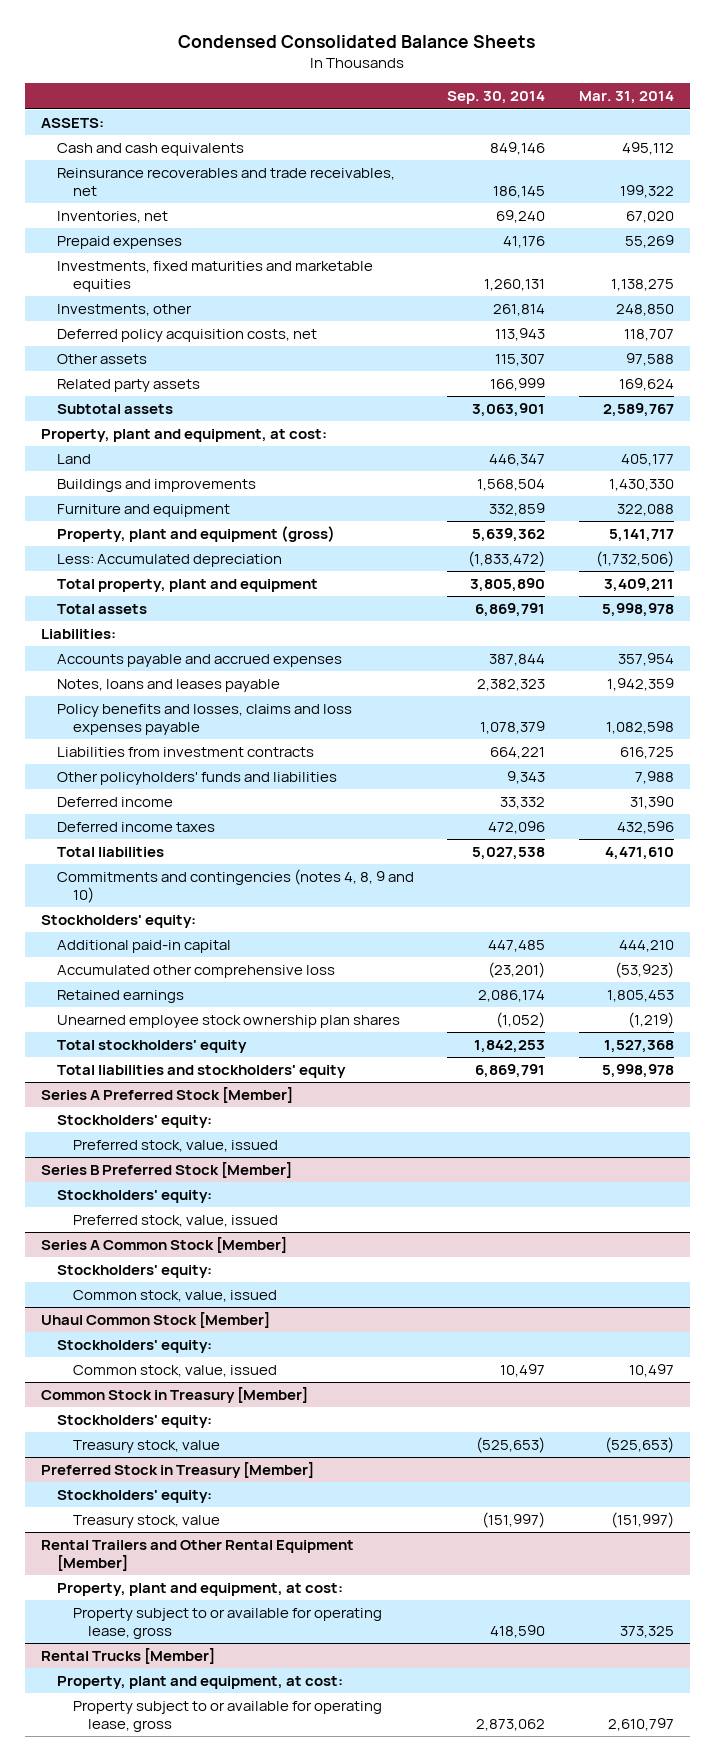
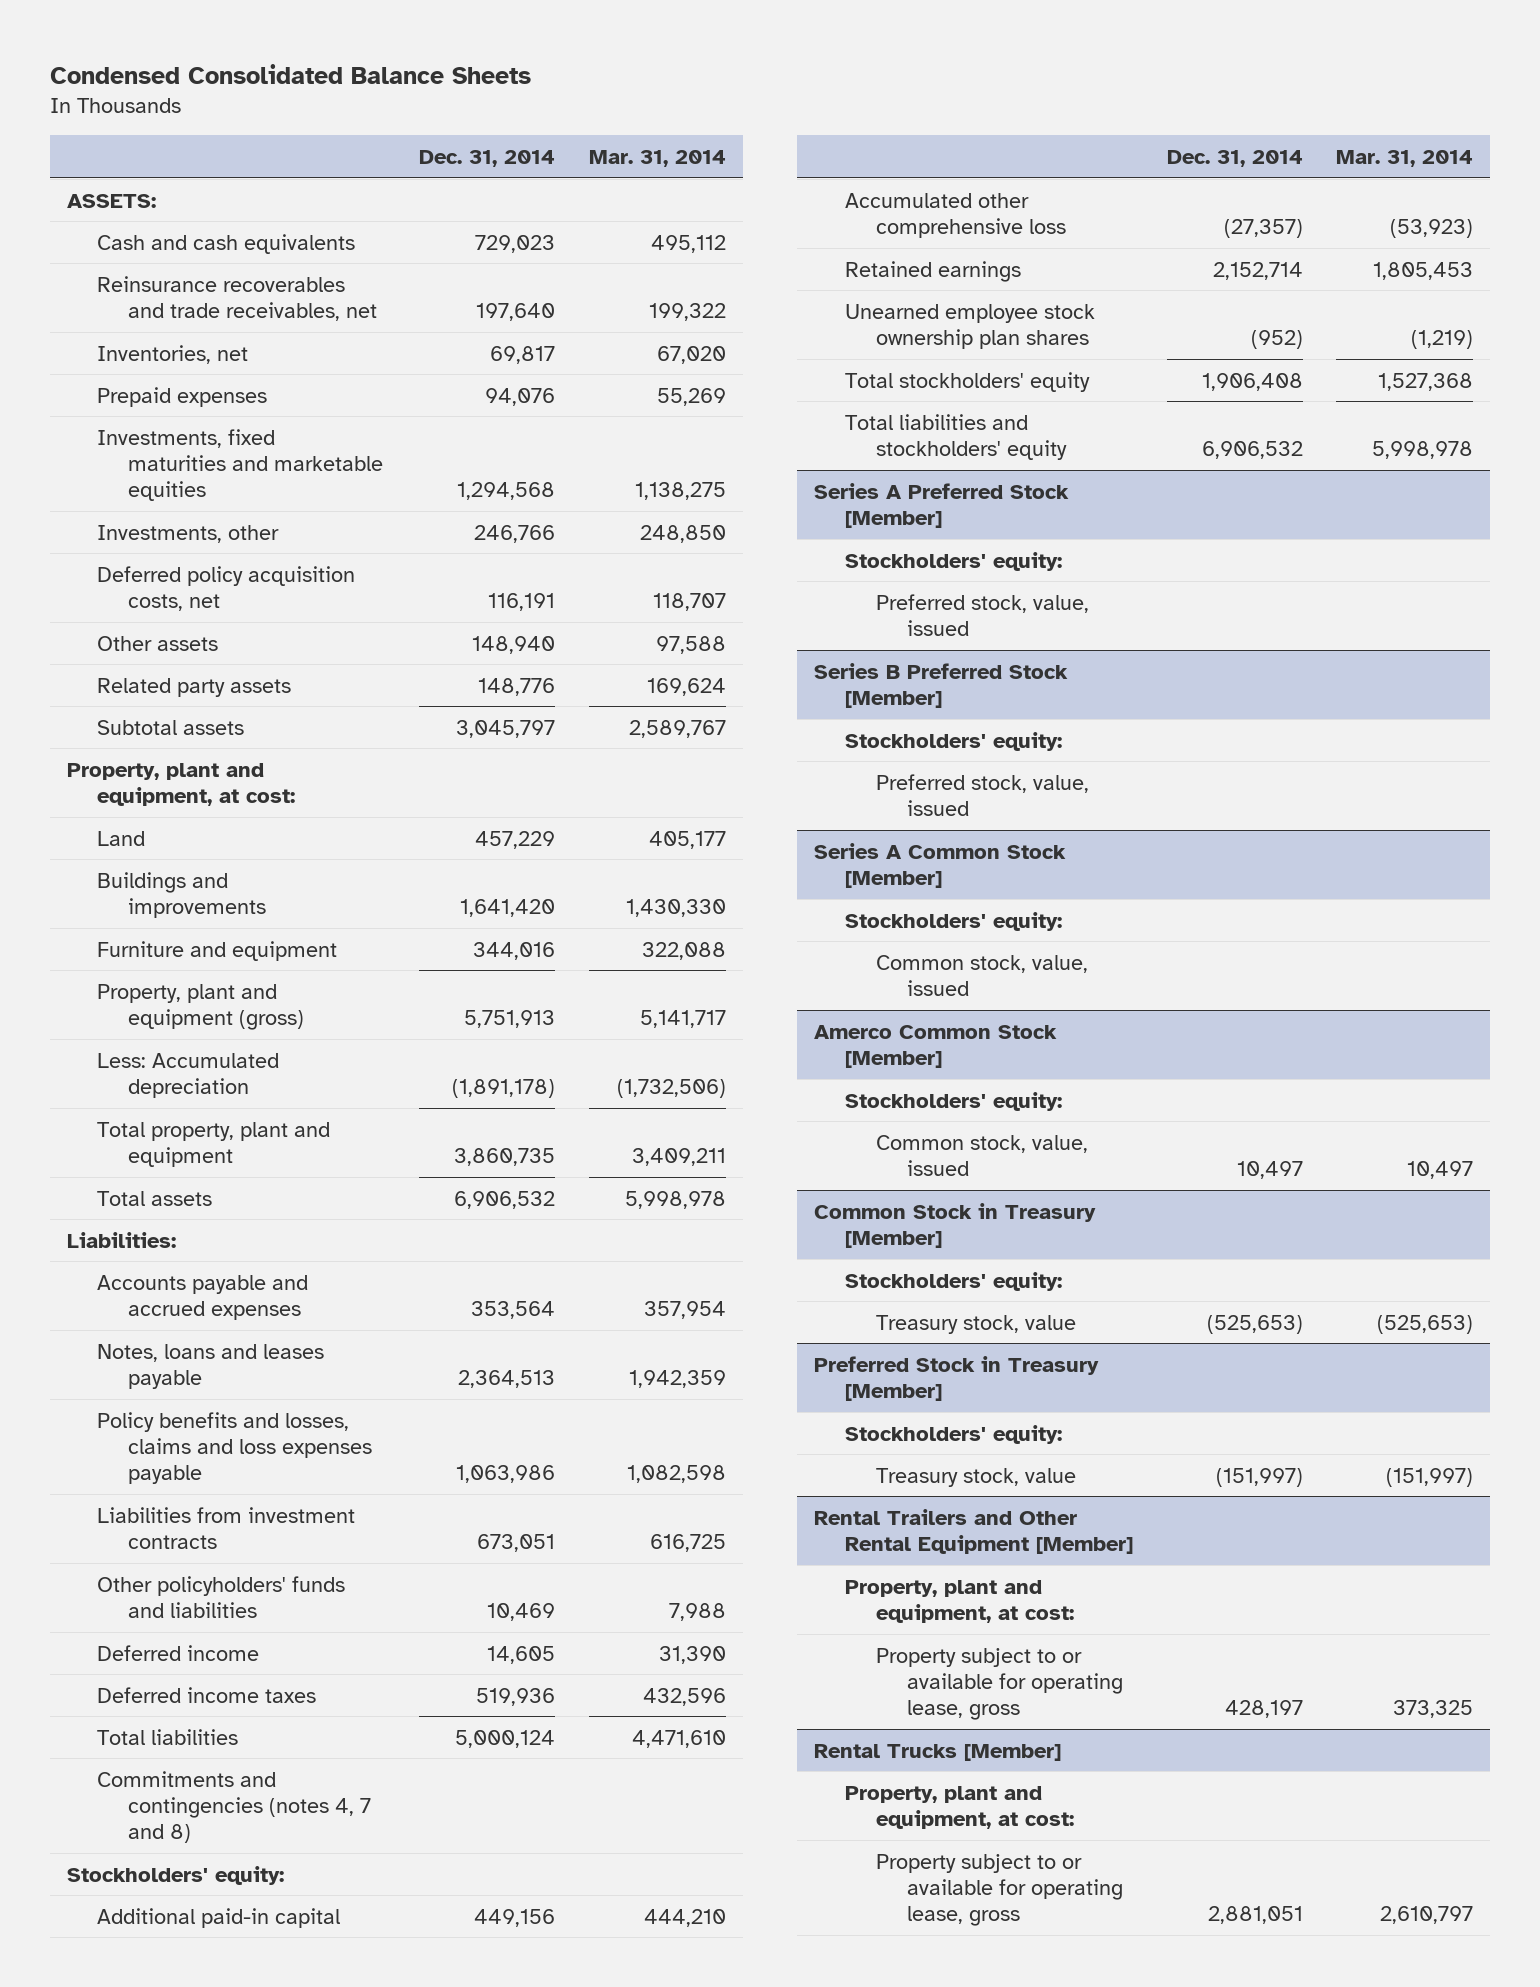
- | Sep. 30, 2014 | Mar. 31, 2014
+ | Dec. 31, 2014 | Mar. 31, 2014
- Commitments and contingencies (notes 4, 8, 9 and 10)
+ Commitments and contingencies (notes 4, 7 and 8)
- Uhaul Common Stock [Member]
+ Amerco Common Stock [Member]

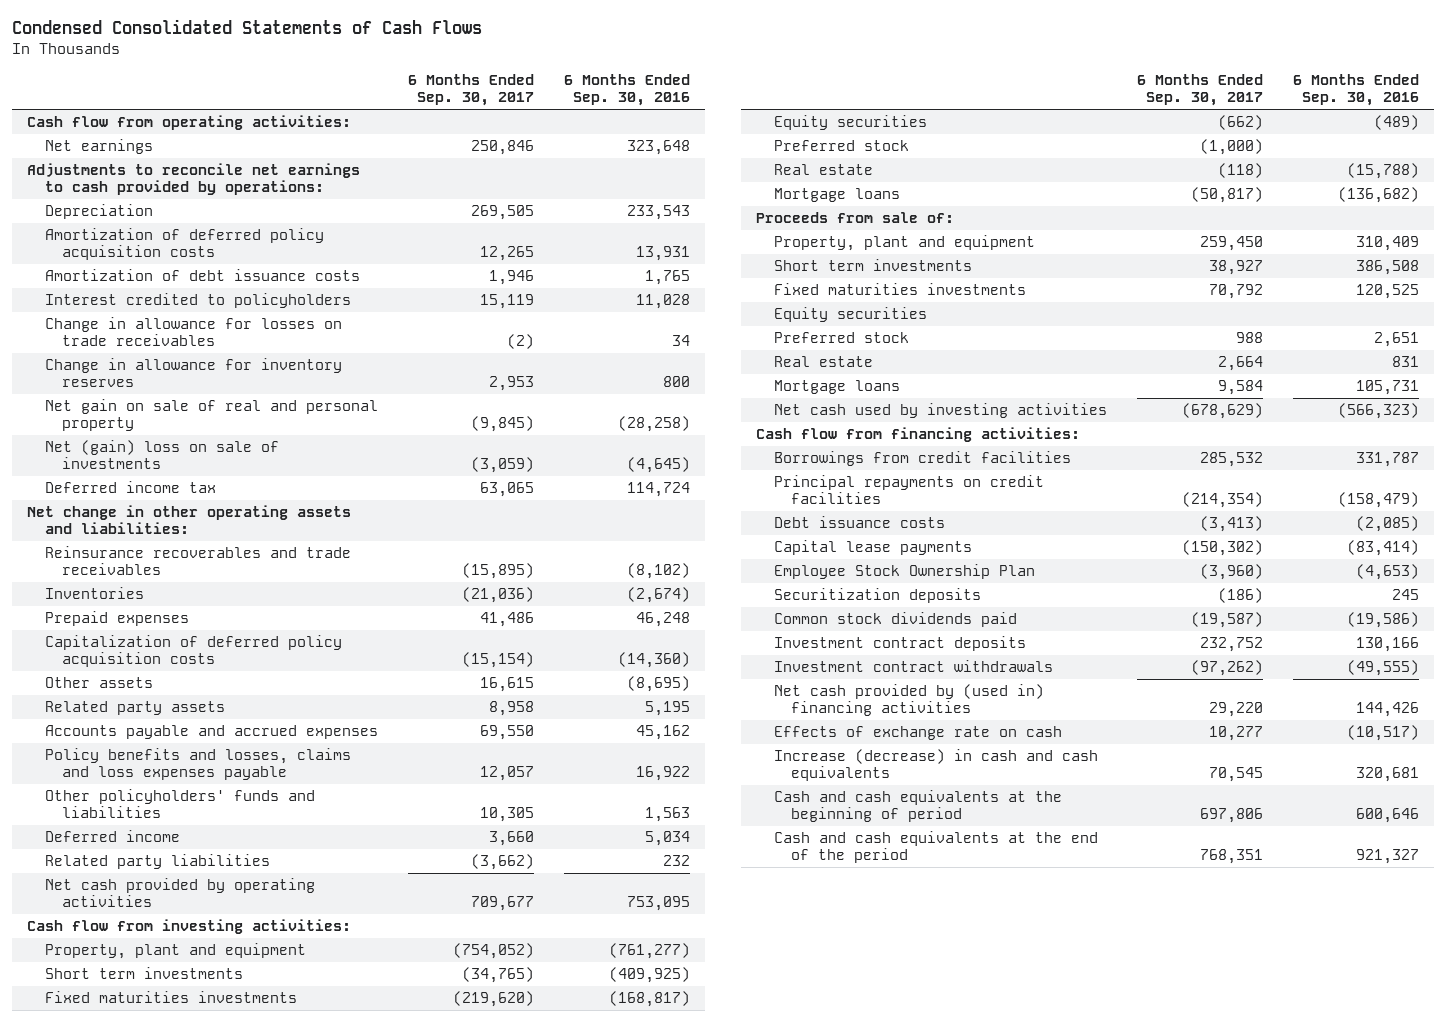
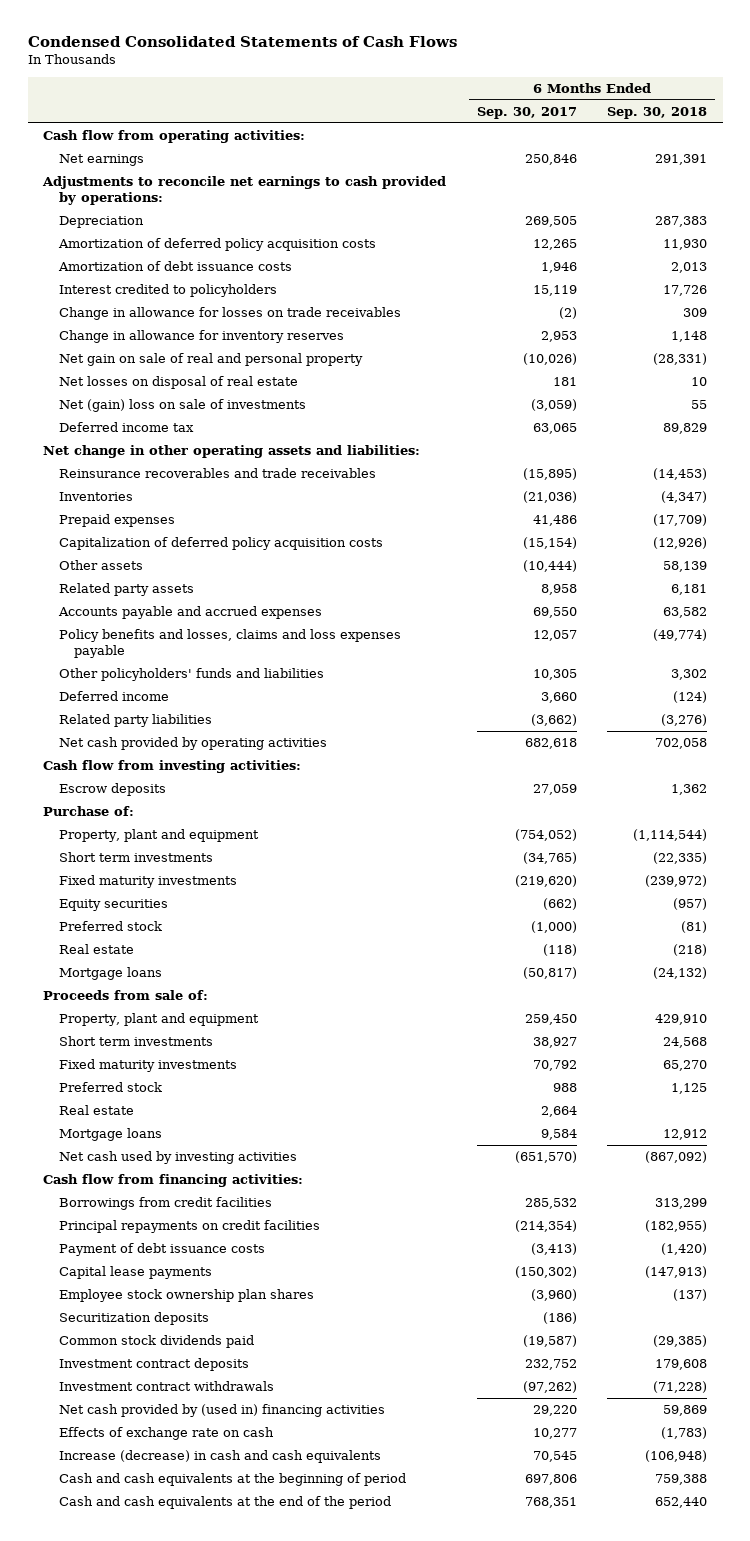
- | 6 Months Ended Sep. 30, 2017 | 6 Months Ended Sep. 30, 2016
+ | 6 Months Ended Sep. 30, 2017 | 6 Months Ended Sep. 30, 2018
- Net gain on sale of real and personal property | (9,845) | (28,258)
+ Net gain on sale of real and personal property | (10,026) | (28,331)
+ Net losses on disposal of real estate | 181 | 10
- Other assets | 16,615 | (8,695)
+ Other assets | (10,444) | 58,139
- Net cash provided by operating activities | 709,677 | 753,095
+ Net cash provided by operating activities | 682,618 | 702,058
+ Escrow deposits | 27,059 | 1,362
+ Purchase of:
- Fixed maturities investments | (219,620) | (168,817)
+ Fixed maturity investments | (219,620) | (239,972)
- Fixed maturities investments | 70,792 | 120,525
- Equity securities
+ Fixed maturity investments | 70,792 | 65,270
- Net cash used by investing activities | (678,629) | (566,323)
+ Net cash used by investing activities | (651,570) | (867,092)
- Debt issuance costs | (3,413) | (2,085)
+ Payment of debt issuance costs | (3,413) | (1,420)
- Employee Stock Ownership Plan | (3,960) | (4,653)
+ Employee stock ownership plan shares | (3,960) | (137)

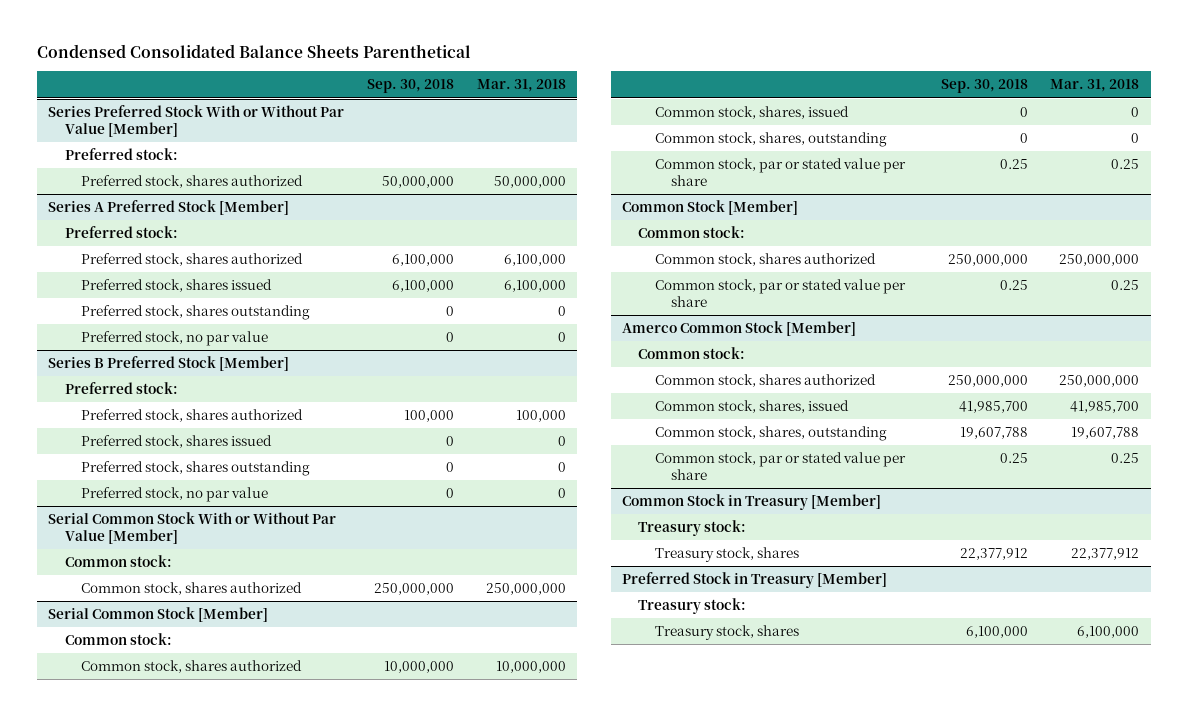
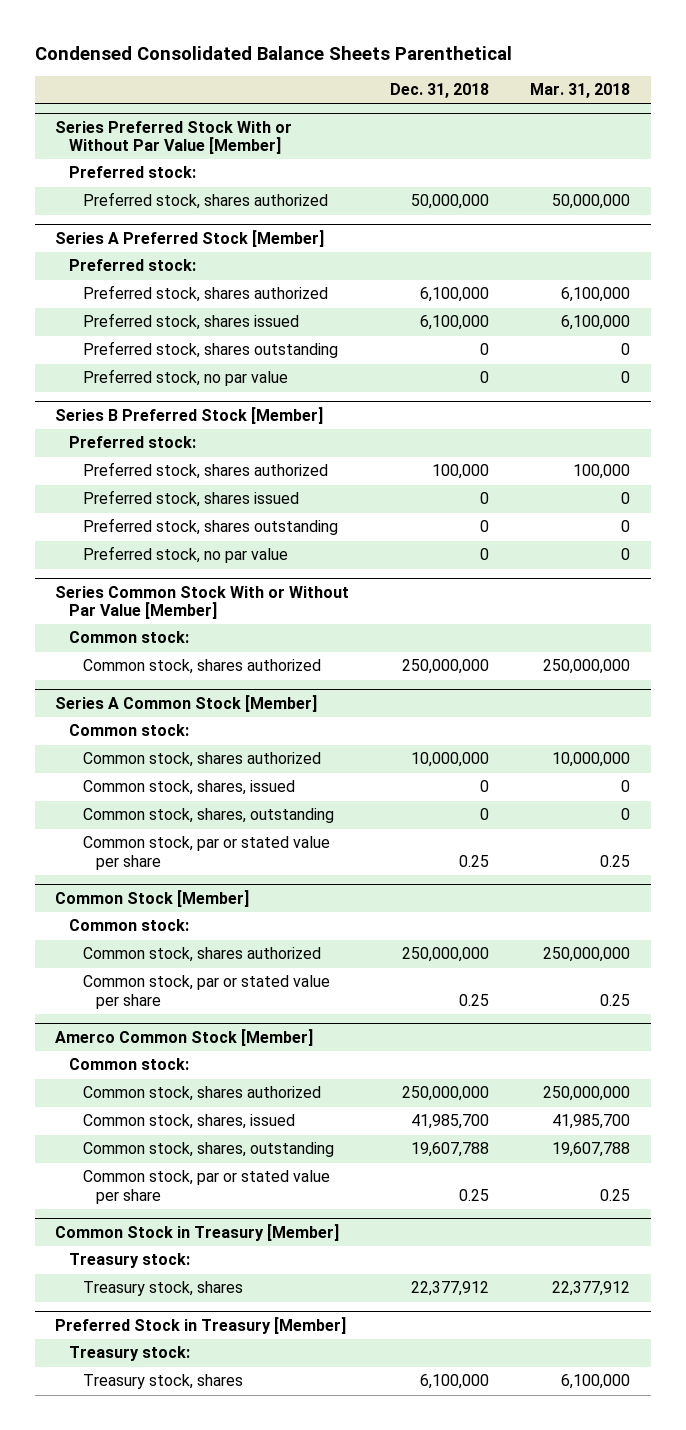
- | Sep. 30, 2018 | Mar. 31, 2018
+ | Dec. 31, 2018 | Mar. 31, 2018
- Serial Common Stock With or Without Par Value [Member]
+ Series Common Stock With or Without Par Value [Member]
- Serial Common Stock [Member]
+ Series A Common Stock [Member]

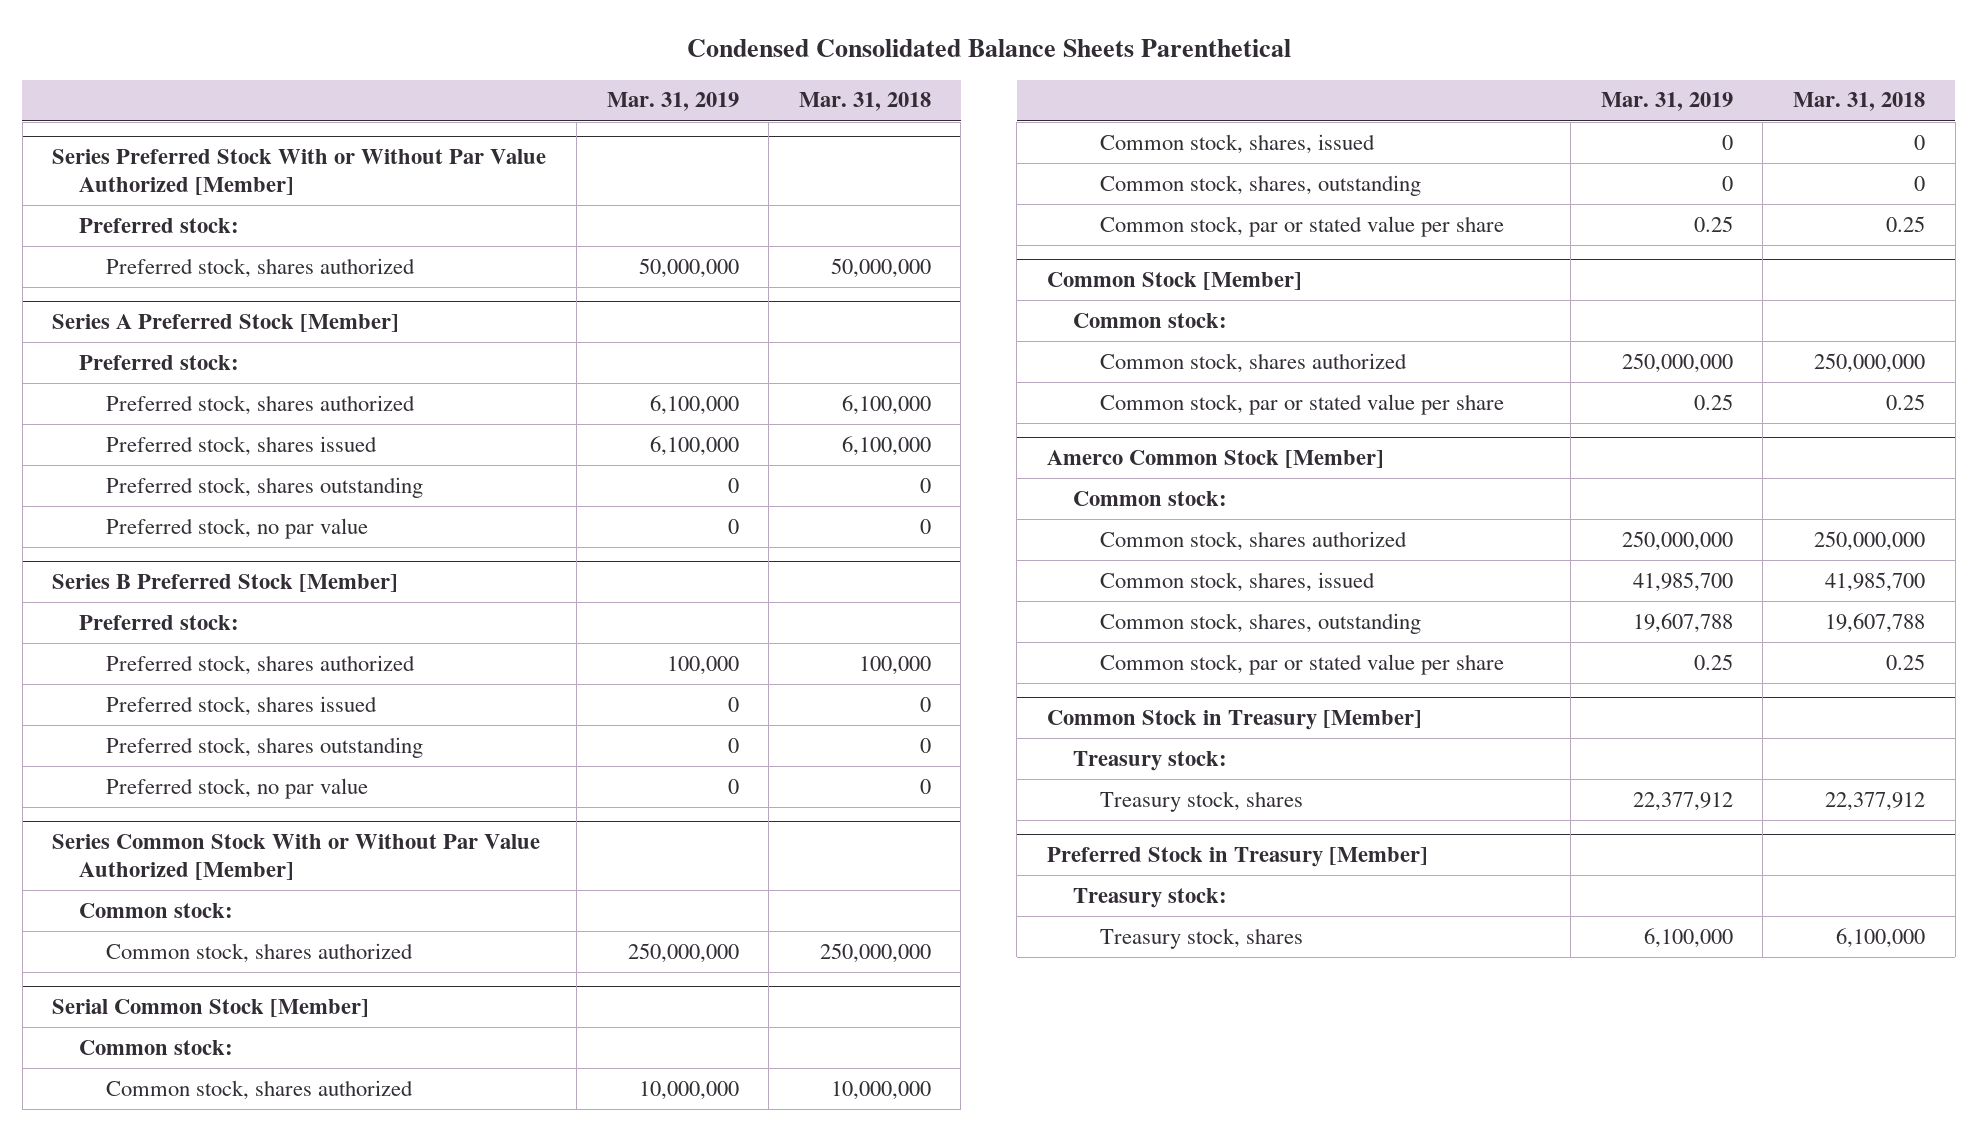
- | Dec. 31, 2018 | Mar. 31, 2018
+ | Mar. 31, 2019 | Mar. 31, 2018
- Series Preferred Stock With or Without Par Value [Member]
+ Series Preferred Stock With or Without Par Value Authorized [Member]
- Series Common Stock With or Without Par Value [Member]
+ Series Common Stock With or Without Par Value Authorized [Member]
- Series A Common Stock [Member]
+ Serial Common Stock [Member]

